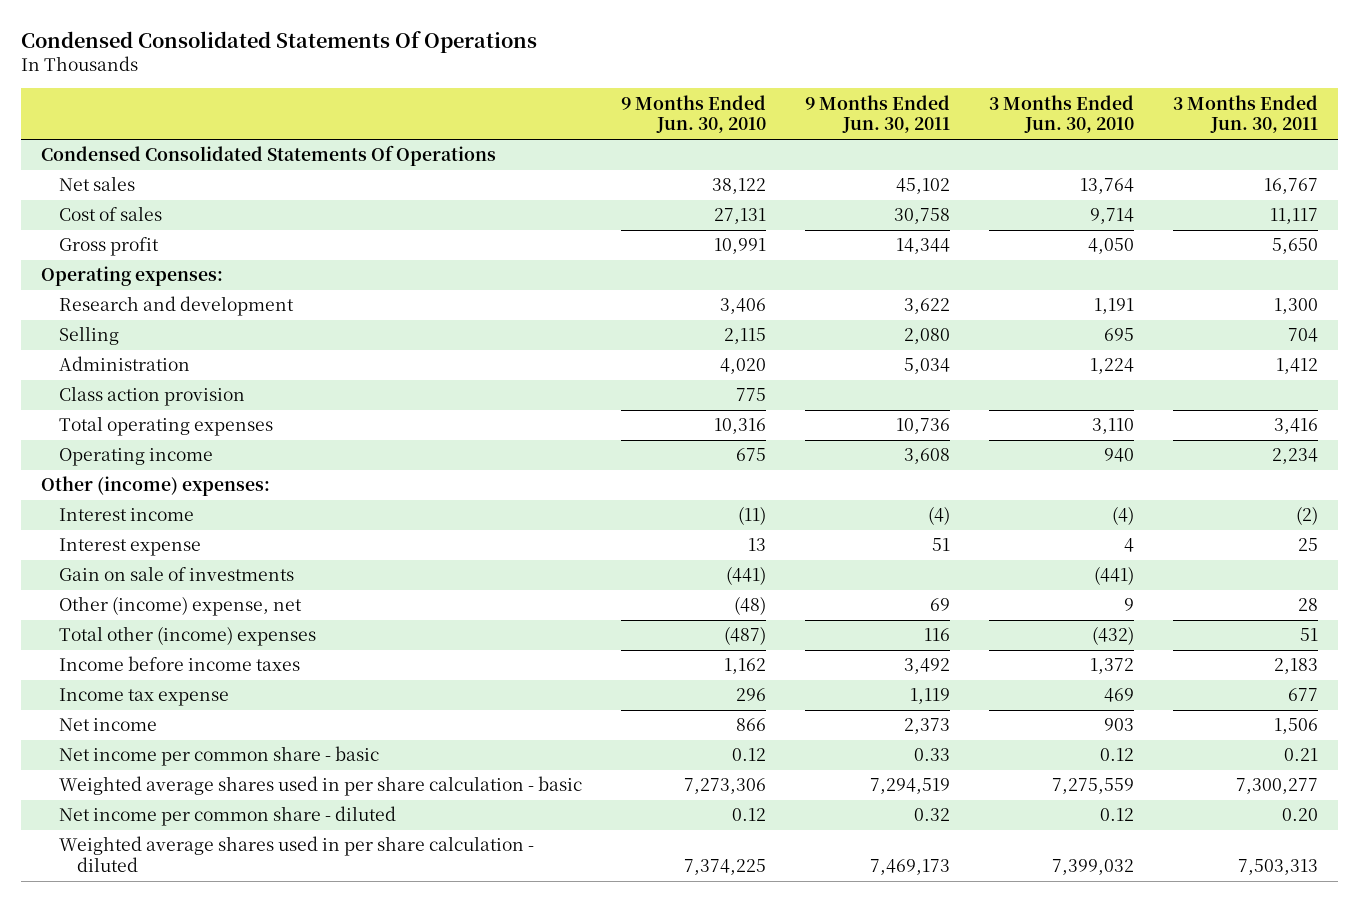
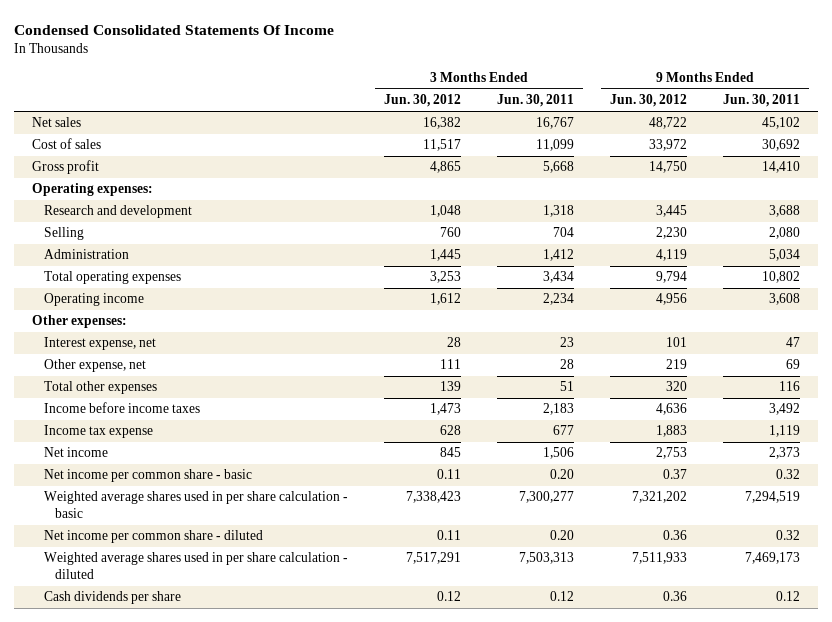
- Condensed Consolidated Statements Of Operations
+ Condensed Consolidated Statements Of Income
- | 9 Months Ended Jun. 30, 2010 | 9 Months Ended Jun. 30, 2011 | 3 Months Ended Jun. 30, 2010 | 3 Months Ended Jun. 30, 2011
+ | 3 Months Ended Jun. 30, 2012 | 3 Months Ended Jun. 30, 2011 | 9 Months Ended Jun. 30, 2012 | 9 Months Ended Jun. 30, 2011
- Condensed Consolidated Statements Of Operations
- Cost of sales | 27,131 | 30,758 | 9,714 | 11,117
- Gross profit | 10,991 | 14,344 | 4,050 | 5,650
+ Cost of sales | 11,517 | 11,099 | 33,972 | 30,692
+ Gross profit | 4,865 | 5,668 | 14,750 | 14,410
- Research and development | 3,406 | 3,622 | 1,191 | 1,300
+ Research and development | 1,048 | 1,318 | 3,445 | 3,688
- Class action provision | 775 | | |
- Total operating expenses | 10,316 | 10,736 | 3,110 | 3,416
+ Total operating expenses | 3,253 | 3,434 | 9,794 | 10,802
- Other (income) expenses:
- Interest income | (11) | (4) | (4) | (2)
- Interest expense | 13 | 51 | 4 | 25
- Gain on sale of investments | (441) | | (441) |
- Other (income) expense, net | (48) | 69 | 9 | 28
- Total other (income) expenses | (487) | 116 | (432) | 51
+ Other expenses:
+ Interest expense, net | 28 | 23 | 101 | 47
+ Other expense, net | 111 | 28 | 219 | 69
+ Total other expenses | 139 | 51 | 320 | 116
- Net income per common share - basic | 0.12 | 0.33 | 0.12 | 0.21
+ Net income per common share - basic | 0.11 | 0.20 | 0.37 | 0.32
+ Cash dividends per share | 0.12 | 0.12 | 0.36 | 0.12

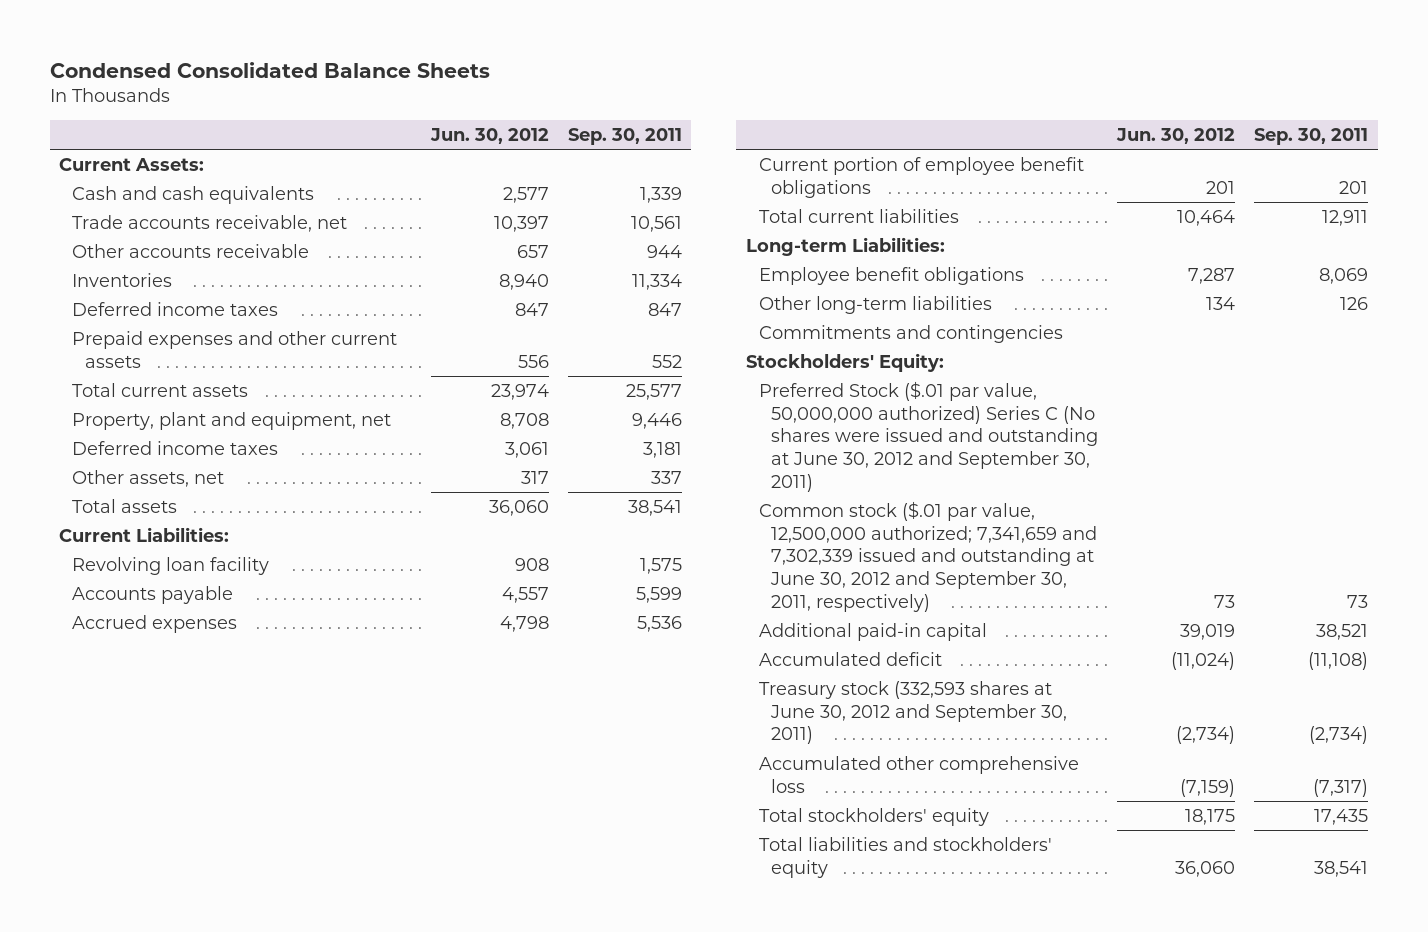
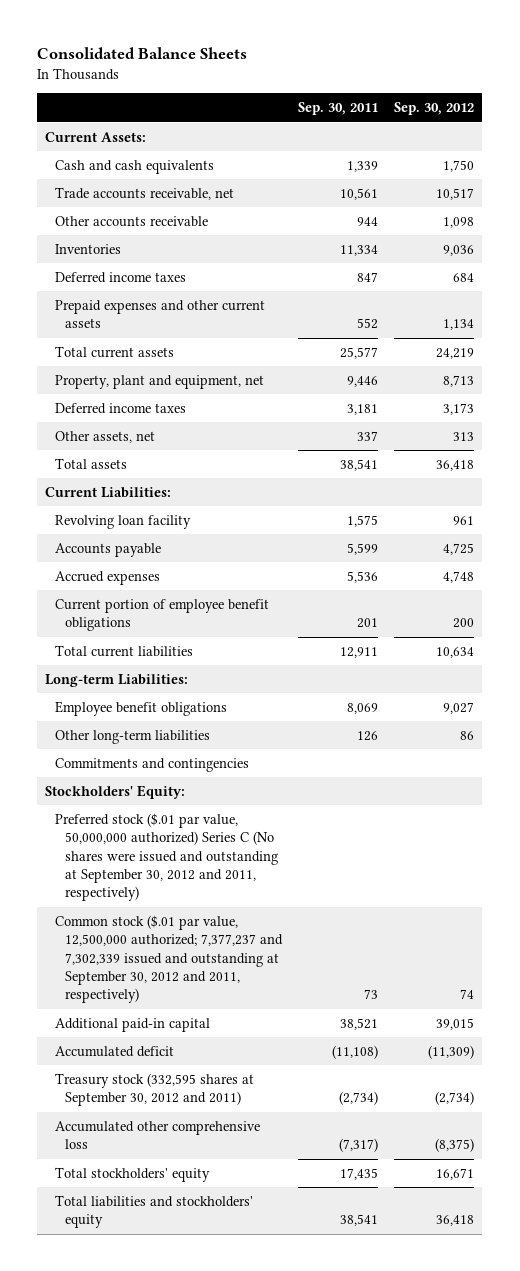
- Condensed Consolidated Balance Sheets
+ Consolidated Balance Sheets
- | Jun. 30, 2012 | Sep. 30, 2011
+ | Sep. 30, 2011 | Sep. 30, 2012
- Preferred Stock ($.01 par value, 50,000,000 authorized) Series C (No shares were issued and outstanding at June 30, 2012 and September 30, 2011)
- Common stock ($.01 par value, 12,500,000 authorized; 7,341,659 and 7,302,339 issued and outstanding at June 30, 2012 and September 30, 2011, respectively) | 73 | 73
+ Preferred stock ($.01 par value, 50,000,000 authorized) Series C (No shares were issued and outstanding at September 30, 2012 and 2011, respectively)
+ Common stock ($.01 par value, 12,500,000 authorized; 7,377,237 and 7,302,339 issued and outstanding at September 30, 2012 and 2011, respectively) | 73 | 74
- Treasury stock (332,593 shares at June 30, 2012 and September 30, 2011) | (2,734) | (2,734)
+ Treasury stock (332,595 shares at September 30, 2012 and 2011) | (2,734) | (2,734)

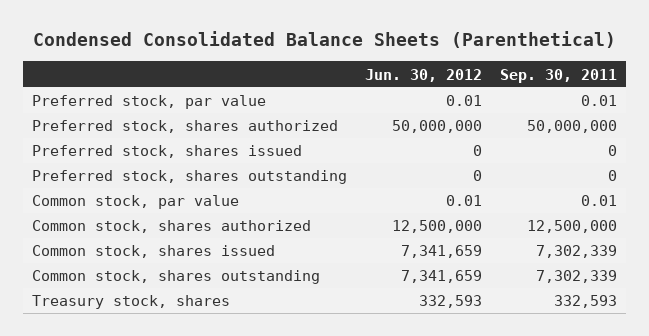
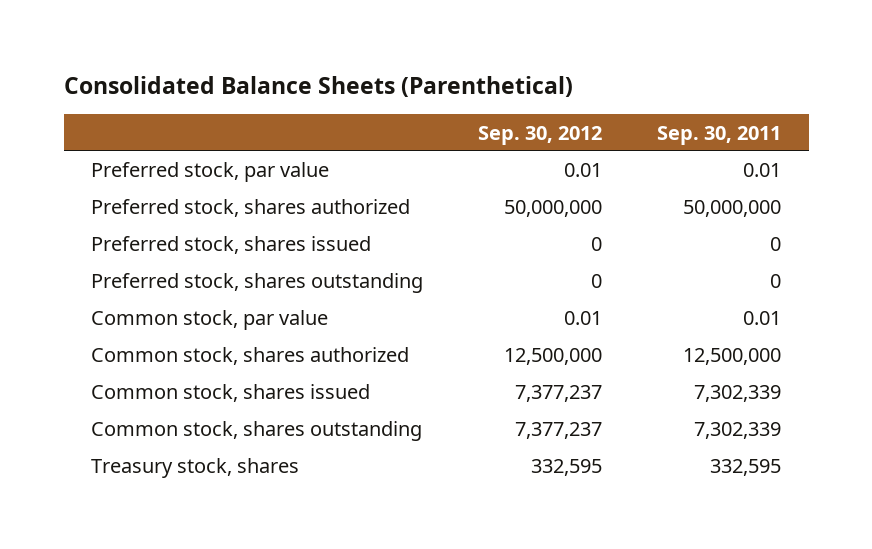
- Condensed Consolidated Balance Sheets (Parenthetical)
+ Consolidated Balance Sheets (Parenthetical)
- | Jun. 30, 2012 | Sep. 30, 2011
+ | Sep. 30, 2012 | Sep. 30, 2011
- Treasury stock, shares | 332,593 | 332,593
+ Treasury stock, shares | 332,595 | 332,595

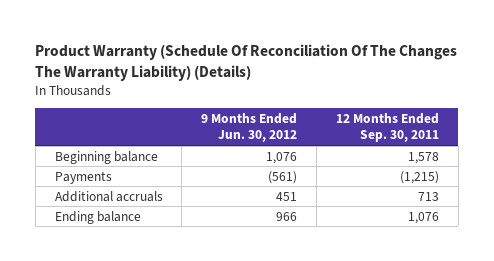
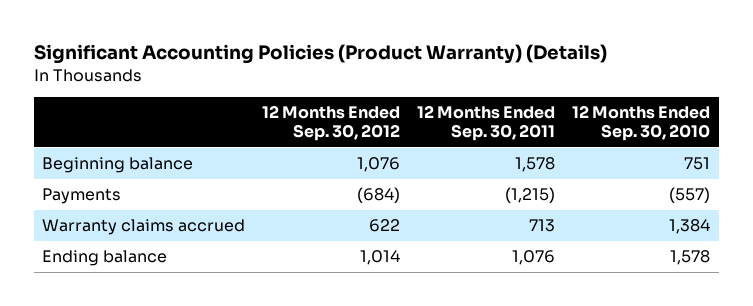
- Product Warranty (Schedule Of Reconciliation Of The Changes The Warranty Liability) (Details)
+ Significant Accounting Policies (Product Warranty) (Details)
- | 9 Months Ended Jun. 30, 2012 | 12 Months Ended Sep. 30, 2011
+ | 12 Months Ended Sep. 30, 2012 | 12 Months Ended Sep. 30, 2011 | 12 Months Ended Sep. 30, 2010
- Additional accruals | 451 | 713
+ Warranty claims accrued | 622 | 713 | 1,384

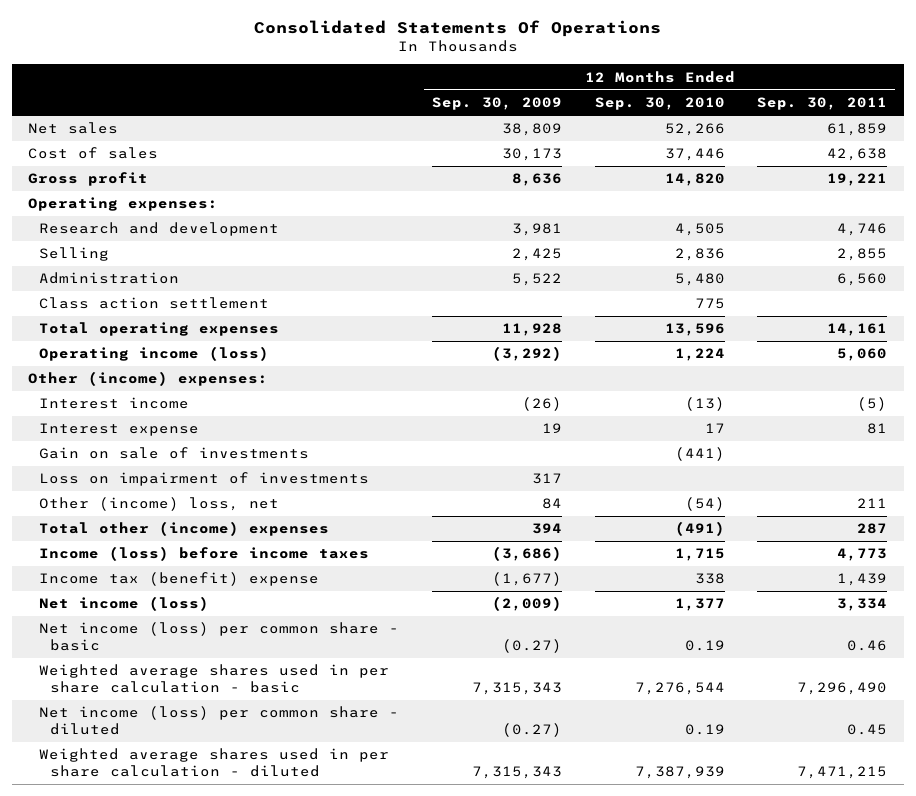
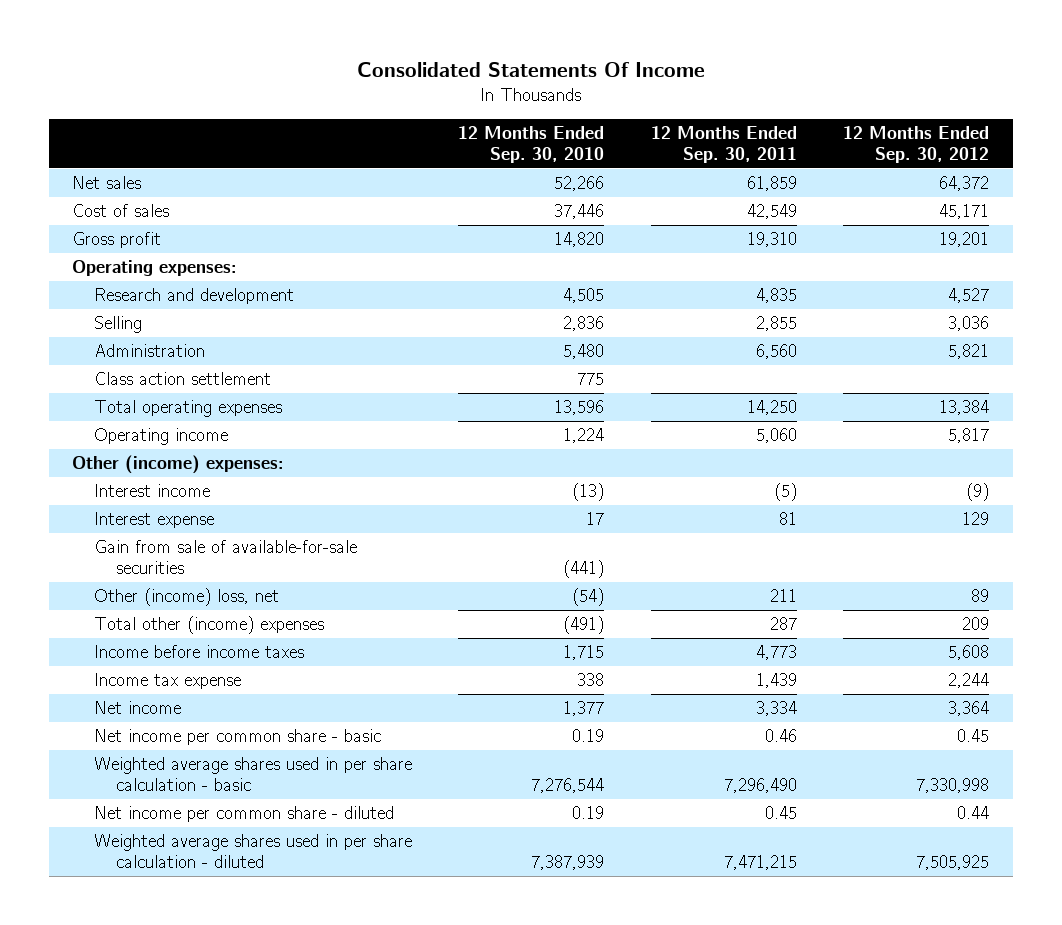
- Consolidated Statements Of Operations
+ Consolidated Statements Of Income
- | 12 Months Ended Sep. 30, 2009 | 12 Months Ended Sep. 30, 2010 | 12 Months Ended Sep. 30, 2011
+ | 12 Months Ended Sep. 30, 2010 | 12 Months Ended Sep. 30, 2011 | 12 Months Ended Sep. 30, 2012
- Cost of sales | 30,173 | 37,446 | 42,638
- Gross profit | 8,636 | 14,820 | 19,221
+ Cost of sales | 37,446 | 42,549 | 45,171
+ Gross profit | 14,820 | 19,310 | 19,201
- Research and development | 3,981 | 4,505 | 4,746
+ Research and development | 4,505 | 4,835 | 4,527
- Total operating expenses | 11,928 | 13,596 | 14,161
- Operating income (loss) | (3,292) | 1,224 | 5,060
+ Total operating expenses | 13,596 | 14,250 | 13,384
+ Operating income | 1,224 | 5,060 | 5,817
- Gain on sale of investments | | (441) |
- Loss on impairment of investments | 317 | |
+ Gain from sale of available-for-sale securities | (441) | |
- Income (loss) before income taxes | (3,686) | 1,715 | 4,773
- Income tax (benefit) expense | (1,677) | 338 | 1,439
- Net income (loss) | (2,009) | 1,377 | 3,334
- Net income (loss) per common share - basic | (0.27) | 0.19 | 0.46
+ Income before income taxes | 1,715 | 4,773 | 5,608
+ Income tax expense | 338 | 1,439 | 2,244
+ Net income | 1,377 | 3,334 | 3,364
+ Net income per common share - basic | 0.19 | 0.46 | 0.45
- Net income (loss) per common share - diluted | (0.27) | 0.19 | 0.45
+ Net income per common share - diluted | 0.19 | 0.45 | 0.44

